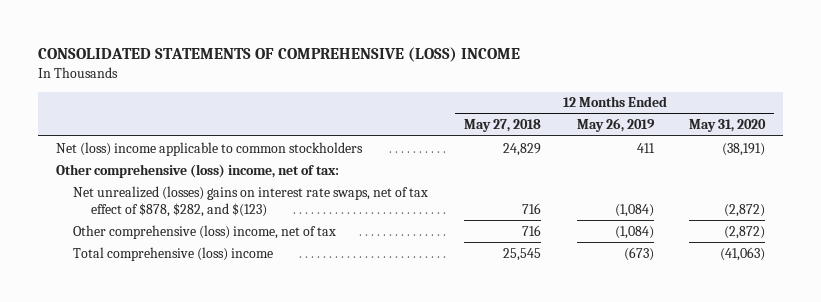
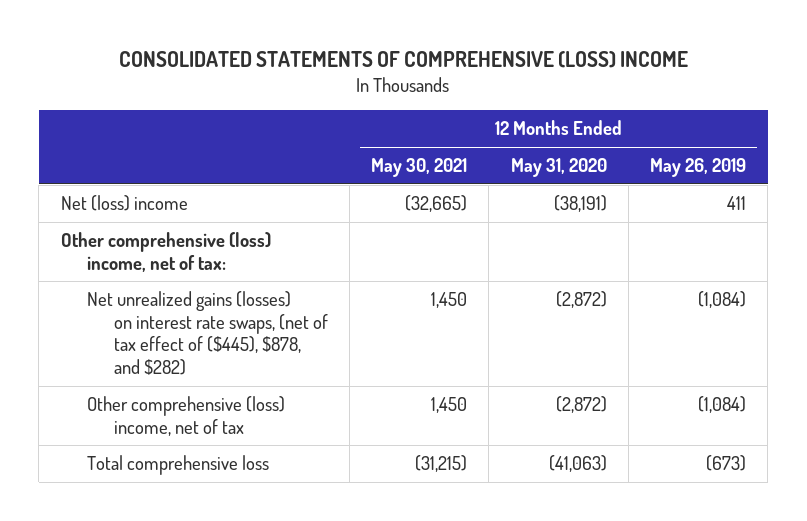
- | 12 Months Ended May 27, 2018 | 12 Months Ended May 26, 2019 | 12 Months Ended May 31, 2020
+ | 12 Months Ended May 30, 2021 | 12 Months Ended May 31, 2020 | 12 Months Ended May 26, 2019
- Net (loss) income applicable to common stockholders | 24,829 | 411 | (38,191)
+ Net (loss) income | (32,665) | (38,191) | 411
- Net unrealized (losses) gains on interest rate swaps, net of tax effect of $878, $282, and $(123) | 716 | (1,084) | (2,872)
+ Net unrealized gains (losses) on interest rate swaps, (net of tax effect of ($445), $878, and $282) | 1,450 | (2,872) | (1,084)
- Total comprehensive (loss) income | 25,545 | (673) | (41,063)
+ Total comprehensive loss | (31,215) | (41,063) | (673)

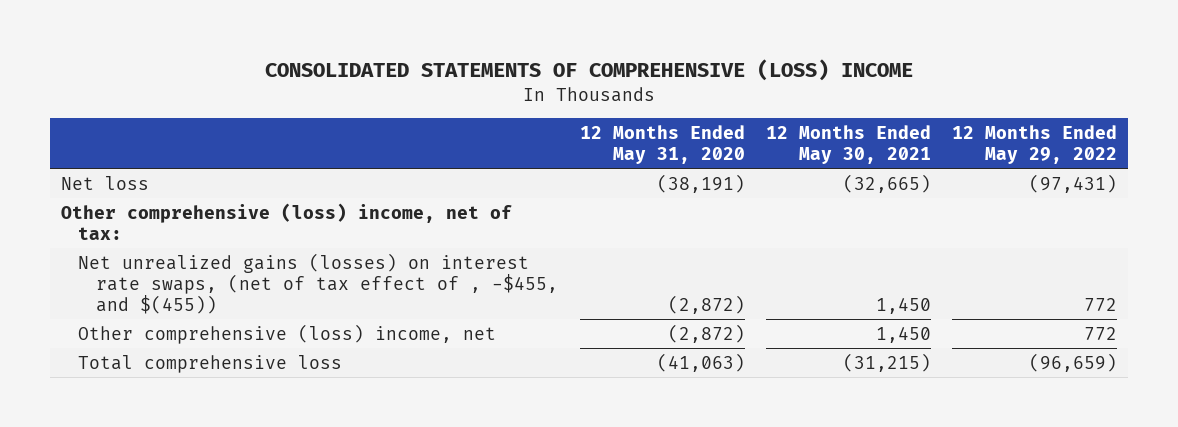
- | 12 Months Ended May 30, 2021 | 12 Months Ended May 31, 2020 | 12 Months Ended May 26, 2019
+ | 12 Months Ended May 31, 2020 | 12 Months Ended May 30, 2021 | 12 Months Ended May 29, 2022
- Net (loss) income | (32,665) | (38,191) | 411
+ Net loss | (38,191) | (32,665) | (97,431)
- Net unrealized gains (losses) on interest rate swaps, (net of tax effect of ($445), $878, and $282) | 1,450 | (2,872) | (1,084)
- Other comprehensive (loss) income, net of tax | 1,450 | (2,872) | (1,084)
+ Net unrealized gains (losses) on interest rate swaps, (net of tax effect of , -$455, and $(455)) | (2,872) | 1,450 | 772
+ Other comprehensive (loss) income, net | (2,872) | 1,450 | 772

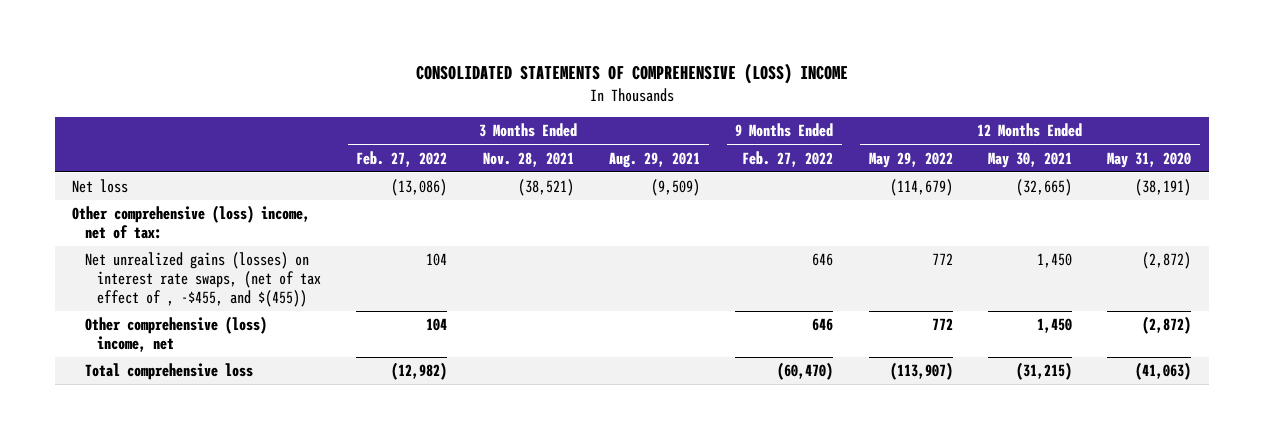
- | 12 Months Ended May 31, 2020 | 12 Months Ended May 30, 2021 | 12 Months Ended May 29, 2022
+ | 3 Months Ended Feb. 27, 2022 | 3 Months Ended Nov. 28, 2021 | 3 Months Ended Aug. 29, 2021 | 9 Months Ended Feb. 27, 2022 | 12 Months Ended May 29, 2022 | 12 Months Ended May 30, 2021 | 12 Months Ended May 31, 2020
- Net loss | (38,191) | (32,665) | (97,431)
+ Net loss | (13,086) | (38,521) | (9,509) | | (114,679) | (32,665) | (38,191)
- Total comprehensive loss | (41,063) | (31,215) | (96,659)
+ Total comprehensive loss | (12,982) | | | (60,470) | (113,907) | (31,215) | (41,063)

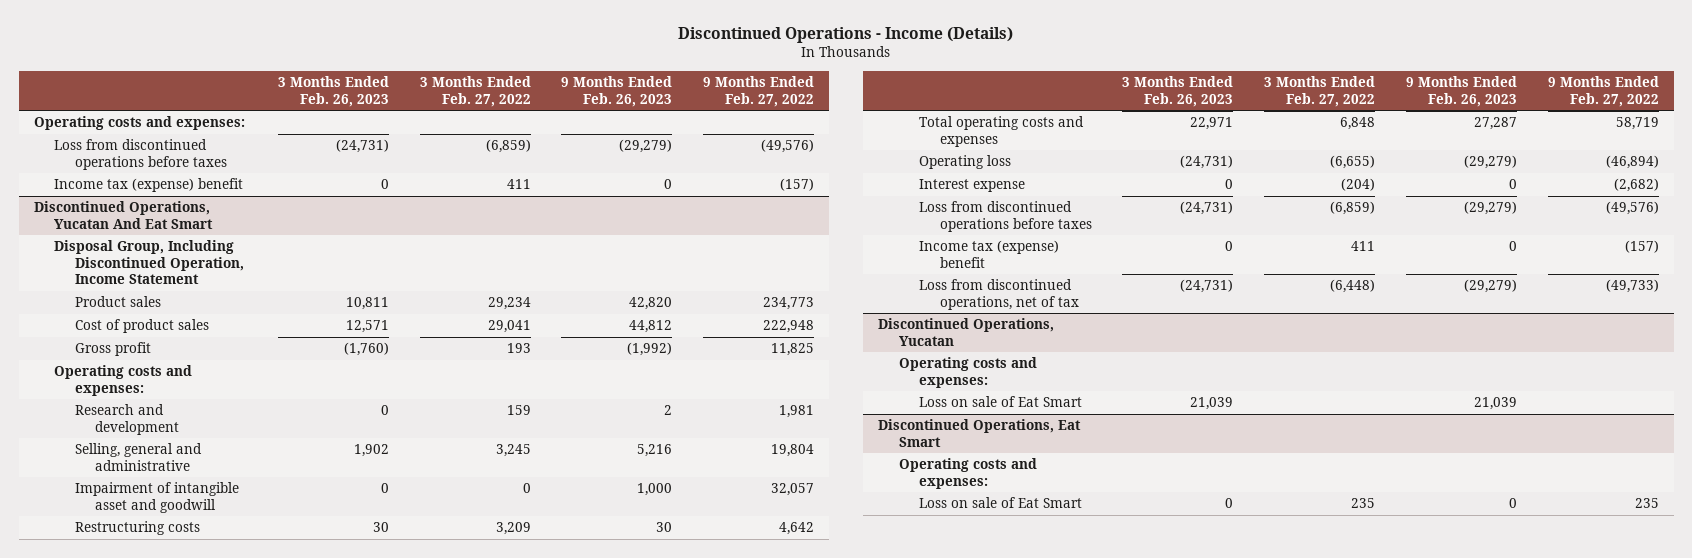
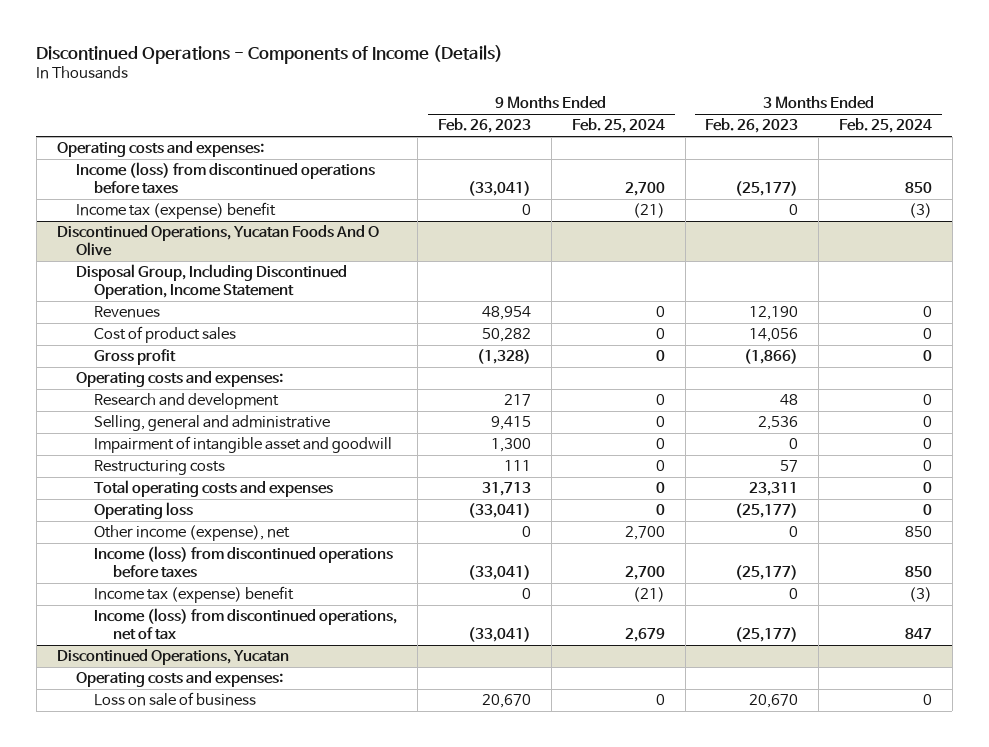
- Discontinued Operations - Income (Details)
+ Discontinued Operations - Components of Income (Details)
- | 3 Months Ended Feb. 26, 2023 | 3 Months Ended Feb. 27, 2022 | 9 Months Ended Feb. 26, 2023 | 9 Months Ended Feb. 27, 2022
+ | 9 Months Ended Feb. 26, 2023 | 9 Months Ended Feb. 25, 2024 | 3 Months Ended Feb. 26, 2023 | 3 Months Ended Feb. 25, 2024
- Loss from discontinued operations before taxes | (24,731) | (6,859) | (29,279) | (49,576)
+ Income (loss) from discontinued operations before taxes | (33,041) | 2,700 | (25,177) | 850
- Discontinued Operations, Yucatan And Eat Smart
+ Discontinued Operations, Yucatan Foods And O Olive
- Product sales | 10,811 | 29,234 | 42,820 | 234,773
- Cost of product sales | 12,571 | 29,041 | 44,812 | 222,948
- Gross profit | (1,760) | 193 | (1,992) | 11,825
+ Revenues | 48,954 | 0 | 12,190 | 0
+ Cost of product sales | 50,282 | 0 | 14,056 | 0
+ Gross profit | (1,328) | 0 | (1,866) | 0
- Research and development | 0 | 159 | 2 | 1,981
- Selling, general and administrative | 1,902 | 3,245 | 5,216 | 19,804
- Impairment of intangible asset and goodwill | 0 | 0 | 1,000 | 32,057
- Restructuring costs | 30 | 3,209 | 30 | 4,642
- Total operating costs and expenses | 22,971 | 6,848 | 27,287 | 58,719
- Operating loss | (24,731) | (6,655) | (29,279) | (46,894)
- Interest expense | 0 | (204) | 0 | (2,682)
- Loss from discontinued operations before taxes | (24,731) | (6,859) | (29,279) | (49,576)
+ Research and development | 217 | 0 | 48 | 0
+ Selling, general and administrative | 9,415 | 0 | 2,536 | 0
+ Impairment of intangible asset and goodwill | 1,300 | 0 | 0 | 0
+ Restructuring costs | 111 | 0 | 57 | 0
+ Total operating costs and expenses | 31,713 | 0 | 23,311 | 0
+ Operating loss | (33,041) | 0 | (25,177) | 0
+ Other income (expense), net | 0 | 2,700 | 0 | 850
+ Income (loss) from discontinued operations before taxes | (33,041) | 2,700 | (25,177) | 850
- Loss from discontinued operations, net of tax | (24,731) | (6,448) | (29,279) | (49,733)
+ Income (loss) from discontinued operations, net of tax | (33,041) | 2,679 | (25,177) | 847
@ Discontinued Operations, Yucatan
- Loss on sale of Eat Smart | 21,039 | | 21,039 |
- Discontinued Operations, Eat Smart
- Operating costs and expenses:
- Loss on sale of Eat Smart | 0 | 235 | 0 | 235
@ Discontinued Operations, Yucatan
+ Loss on sale of business | 20,670 | 0 | 20,670 | 0

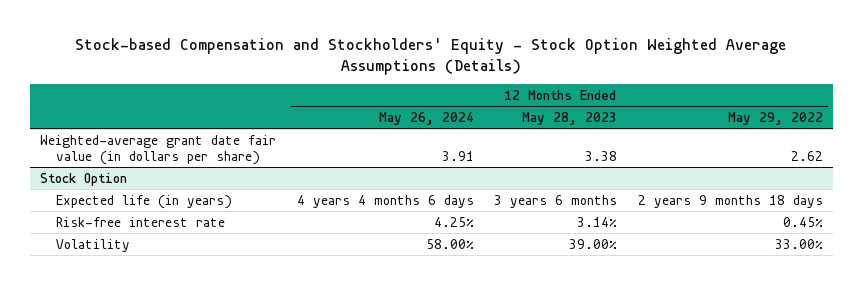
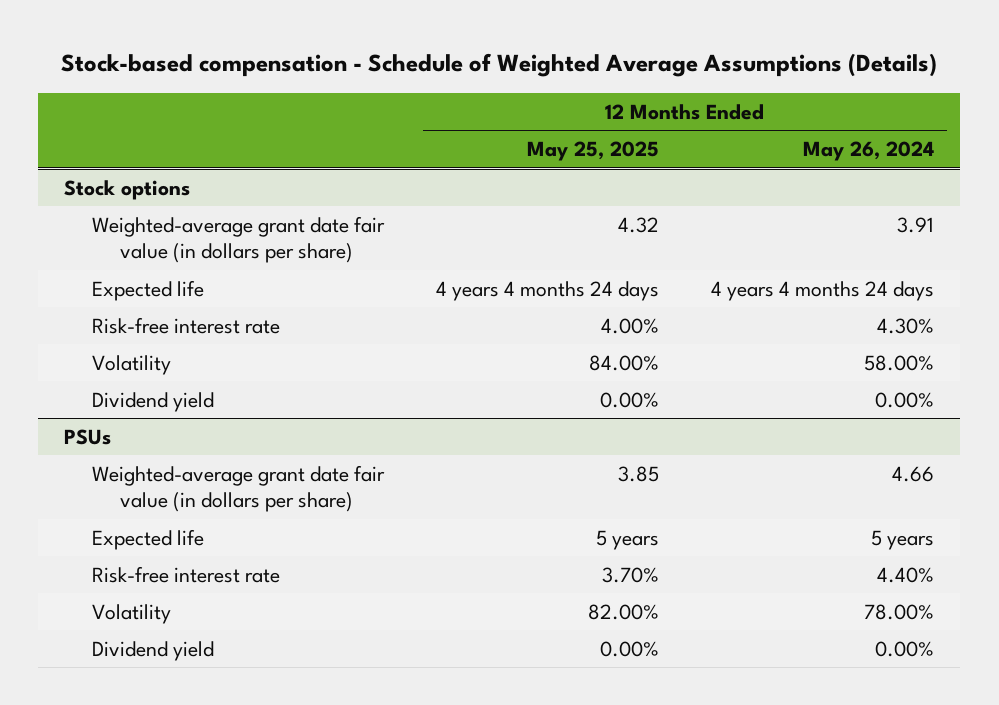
- Stock-based Compensation and Stockholders' Equity - Stock Option Weighted Average Assumptions (Details)
+ Stock-based compensation - Schedule of Weighted Average Assumptions (Details)
- | 12 Months Ended May 26, 2024 | 12 Months Ended May 28, 2023 | 12 Months Ended May 29, 2022
+ | 12 Months Ended May 25, 2025 | 12 Months Ended May 26, 2024
+ Stock options
- Stock Option
- Expected life (in years) | 4 years 4 months 6 days | 3 years 6 months | 2 years 9 months 18 days
- Risk-free interest rate | 4.25% | 3.14% | 0.45%
+ Expected life | 4 years 4 months 24 days | 4 years 4 months 24 days
+ Risk-free interest rate | 4.00% | 4.30%
+ Dividend yield | 0.00% | 0.00%
+ PSUs
+ Weighted-average grant date fair value (in dollars per share) | 3.85 | 4.66
+ Expected life | 5 years | 5 years
+ Risk-free interest rate | 3.70% | 4.40%
+ Volatility | 82.00% | 78.00%
+ Dividend yield | 0.00% | 0.00%

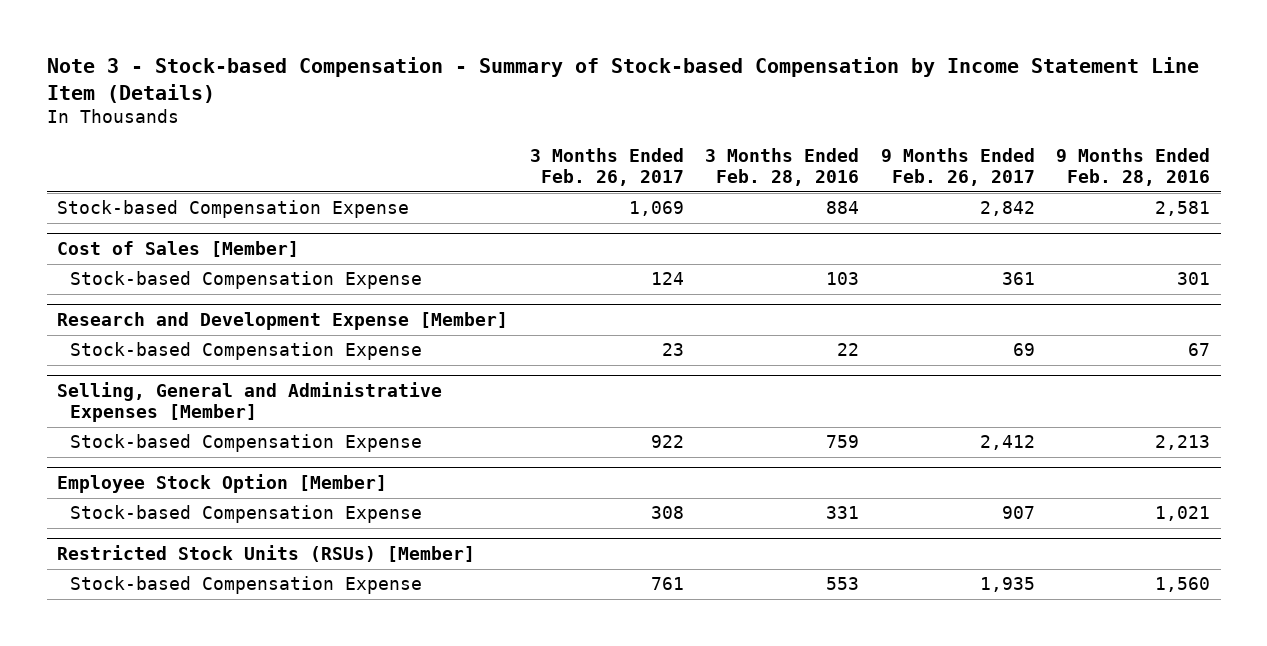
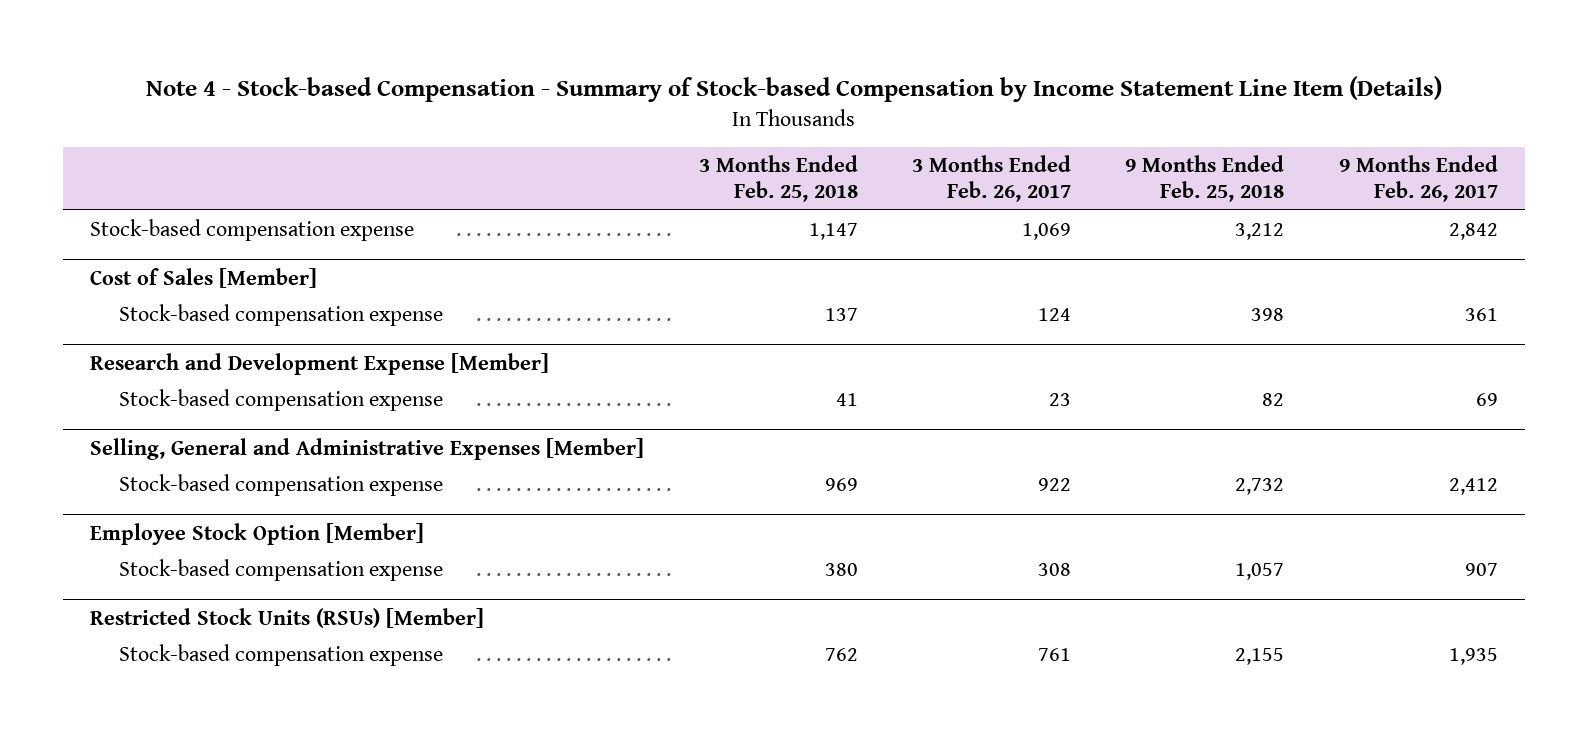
- Note 3 - Stock-based Compensation - Summary of Stock-based Compensation by Income Statement Line Item (Details)
+ Note 4 - Stock-based Compensation - Summary of Stock-based Compensation by Income Statement Line Item (Details)
- | 3 Months Ended Feb. 26, 2017 | 3 Months Ended Feb. 28, 2016 | 9 Months Ended Feb. 26, 2017 | 9 Months Ended Feb. 28, 2016
+ | 3 Months Ended Feb. 25, 2018 | 3 Months Ended Feb. 26, 2017 | 9 Months Ended Feb. 25, 2018 | 9 Months Ended Feb. 26, 2017
- Stock-based Compensation Expense | 1,069 | 884 | 2,842 | 2,581
+ Stock-based compensation expense | 1,147 | 1,069 | 3,212 | 2,842
@ Cost of Sales [Member]
- Stock-based Compensation Expense | 124 | 103 | 361 | 301
+ Stock-based compensation expense | 137 | 124 | 398 | 361
@ Research and Development Expense [Member]
- Stock-based Compensation Expense | 23 | 22 | 69 | 67
+ Stock-based compensation expense | 41 | 23 | 82 | 69
@ Selling, General and Administrative Expenses [Member]
- Stock-based Compensation Expense | 922 | 759 | 2,412 | 2,213
+ Stock-based compensation expense | 969 | 922 | 2,732 | 2,412
@ Employee Stock Option [Member]
- Stock-based Compensation Expense | 308 | 331 | 907 | 1,021
+ Stock-based compensation expense | 380 | 308 | 1,057 | 907
@ Restricted Stock Units (RSUs) [Member]
- Stock-based Compensation Expense | 761 | 553 | 1,935 | 1,560
+ Stock-based compensation expense | 762 | 761 | 2,155 | 1,935

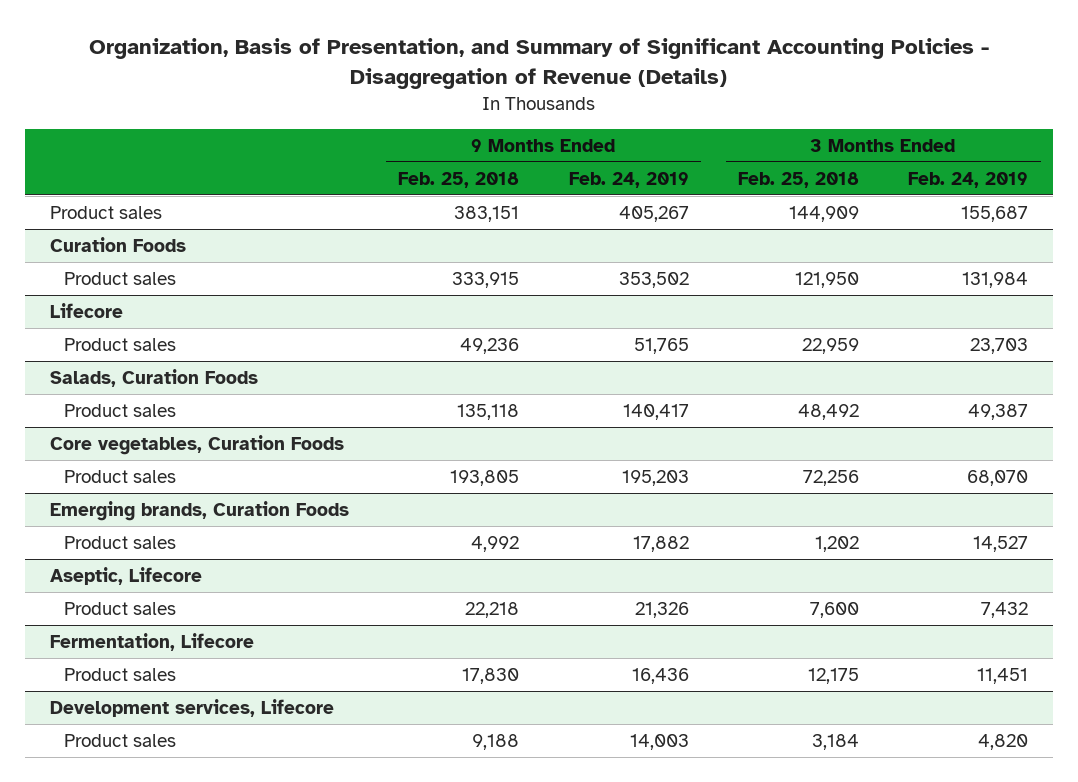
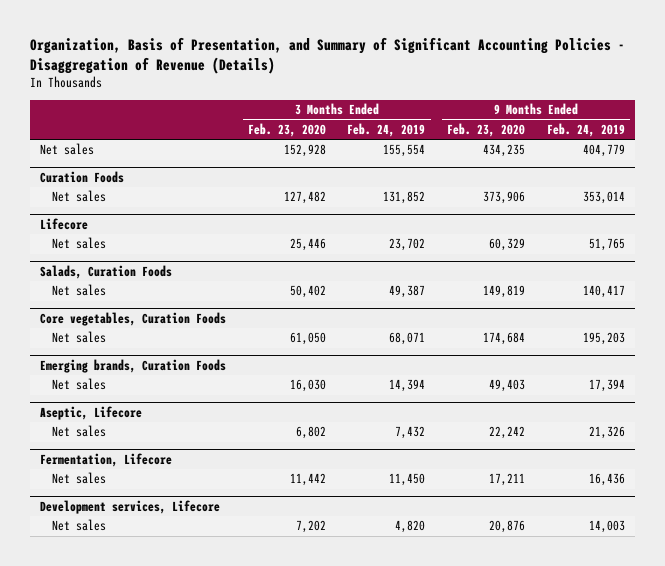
- | 9 Months Ended Feb. 25, 2018 | 9 Months Ended Feb. 24, 2019 | 3 Months Ended Feb. 25, 2018 | 3 Months Ended Feb. 24, 2019
+ | 3 Months Ended Feb. 23, 2020 | 3 Months Ended Feb. 24, 2019 | 9 Months Ended Feb. 23, 2020 | 9 Months Ended Feb. 24, 2019
- Product sales | 383,151 | 405,267 | 144,909 | 155,687
+ Net sales | 152,928 | 155,554 | 434,235 | 404,779
@ Curation Foods
- Product sales | 333,915 | 353,502 | 121,950 | 131,984
+ Net sales | 127,482 | 131,852 | 373,906 | 353,014
@ Lifecore
- Product sales | 49,236 | 51,765 | 22,959 | 23,703
+ Net sales | 25,446 | 23,702 | 60,329 | 51,765
@ Salads, Curation Foods
- Product sales | 135,118 | 140,417 | 48,492 | 49,387
+ Net sales | 50,402 | 49,387 | 149,819 | 140,417
@ Core vegetables, Curation Foods
- Product sales | 193,805 | 195,203 | 72,256 | 68,070
+ Net sales | 61,050 | 68,071 | 174,684 | 195,203
@ Emerging brands, Curation Foods
- Product sales | 4,992 | 17,882 | 1,202 | 14,527
+ Net sales | 16,030 | 14,394 | 49,403 | 17,394
@ Aseptic, Lifecore
- Product sales | 22,218 | 21,326 | 7,600 | 7,432
+ Net sales | 6,802 | 7,432 | 22,242 | 21,326
@ Fermentation, Lifecore
- Product sales | 17,830 | 16,436 | 12,175 | 11,451
+ Net sales | 11,442 | 11,450 | 17,211 | 16,436
@ Development services, Lifecore
- Product sales | 9,188 | 14,003 | 3,184 | 4,820
+ Net sales | 7,202 | 4,820 | 20,876 | 14,003

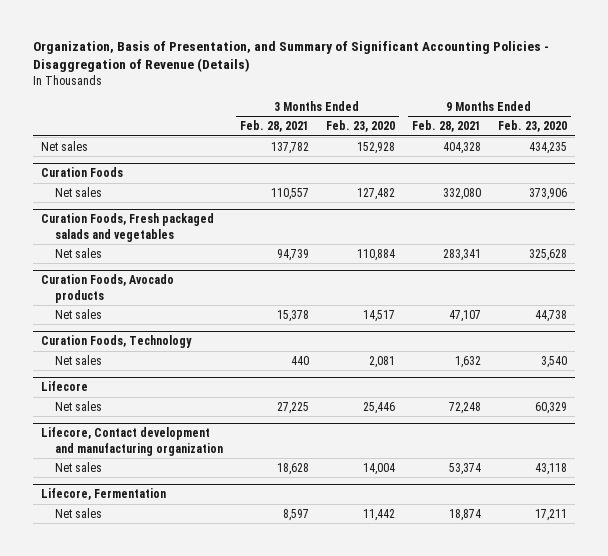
- | 3 Months Ended Feb. 23, 2020 | 3 Months Ended Feb. 24, 2019 | 9 Months Ended Feb. 23, 2020 | 9 Months Ended Feb. 24, 2019
+ | 3 Months Ended Feb. 28, 2021 | 3 Months Ended Feb. 23, 2020 | 9 Months Ended Feb. 28, 2021 | 9 Months Ended Feb. 23, 2020
+ Curation Foods, Fresh packaged salads and vegetables
+ Net sales | 94,739 | 110,884 | 283,341 | 325,628
+ Curation Foods, Avocado products
+ Net sales | 15,378 | 14,517 | 47,107 | 44,738
+ Curation Foods, Technology
+ Net sales | 440 | 2,081 | 1,632 | 3,540
- Salads, Curation Foods
- Net sales | 50,402 | 49,387 | 149,819 | 140,417
- Core vegetables, Curation Foods
- Net sales | 61,050 | 68,071 | 174,684 | 195,203
- Emerging brands, Curation Foods
- Net sales | 16,030 | 14,394 | 49,403 | 17,394
- Aseptic, Lifecore
- Net sales | 6,802 | 7,432 | 22,242 | 21,326
- Fermentation, Lifecore
+ Lifecore, Contact development and manufacturing organization
+ Net sales | 18,628 | 14,004 | 53,374 | 43,118
+ Lifecore, Fermentation
- Development services, Lifecore
- Net sales | 7,202 | 4,820 | 20,876 | 14,003

